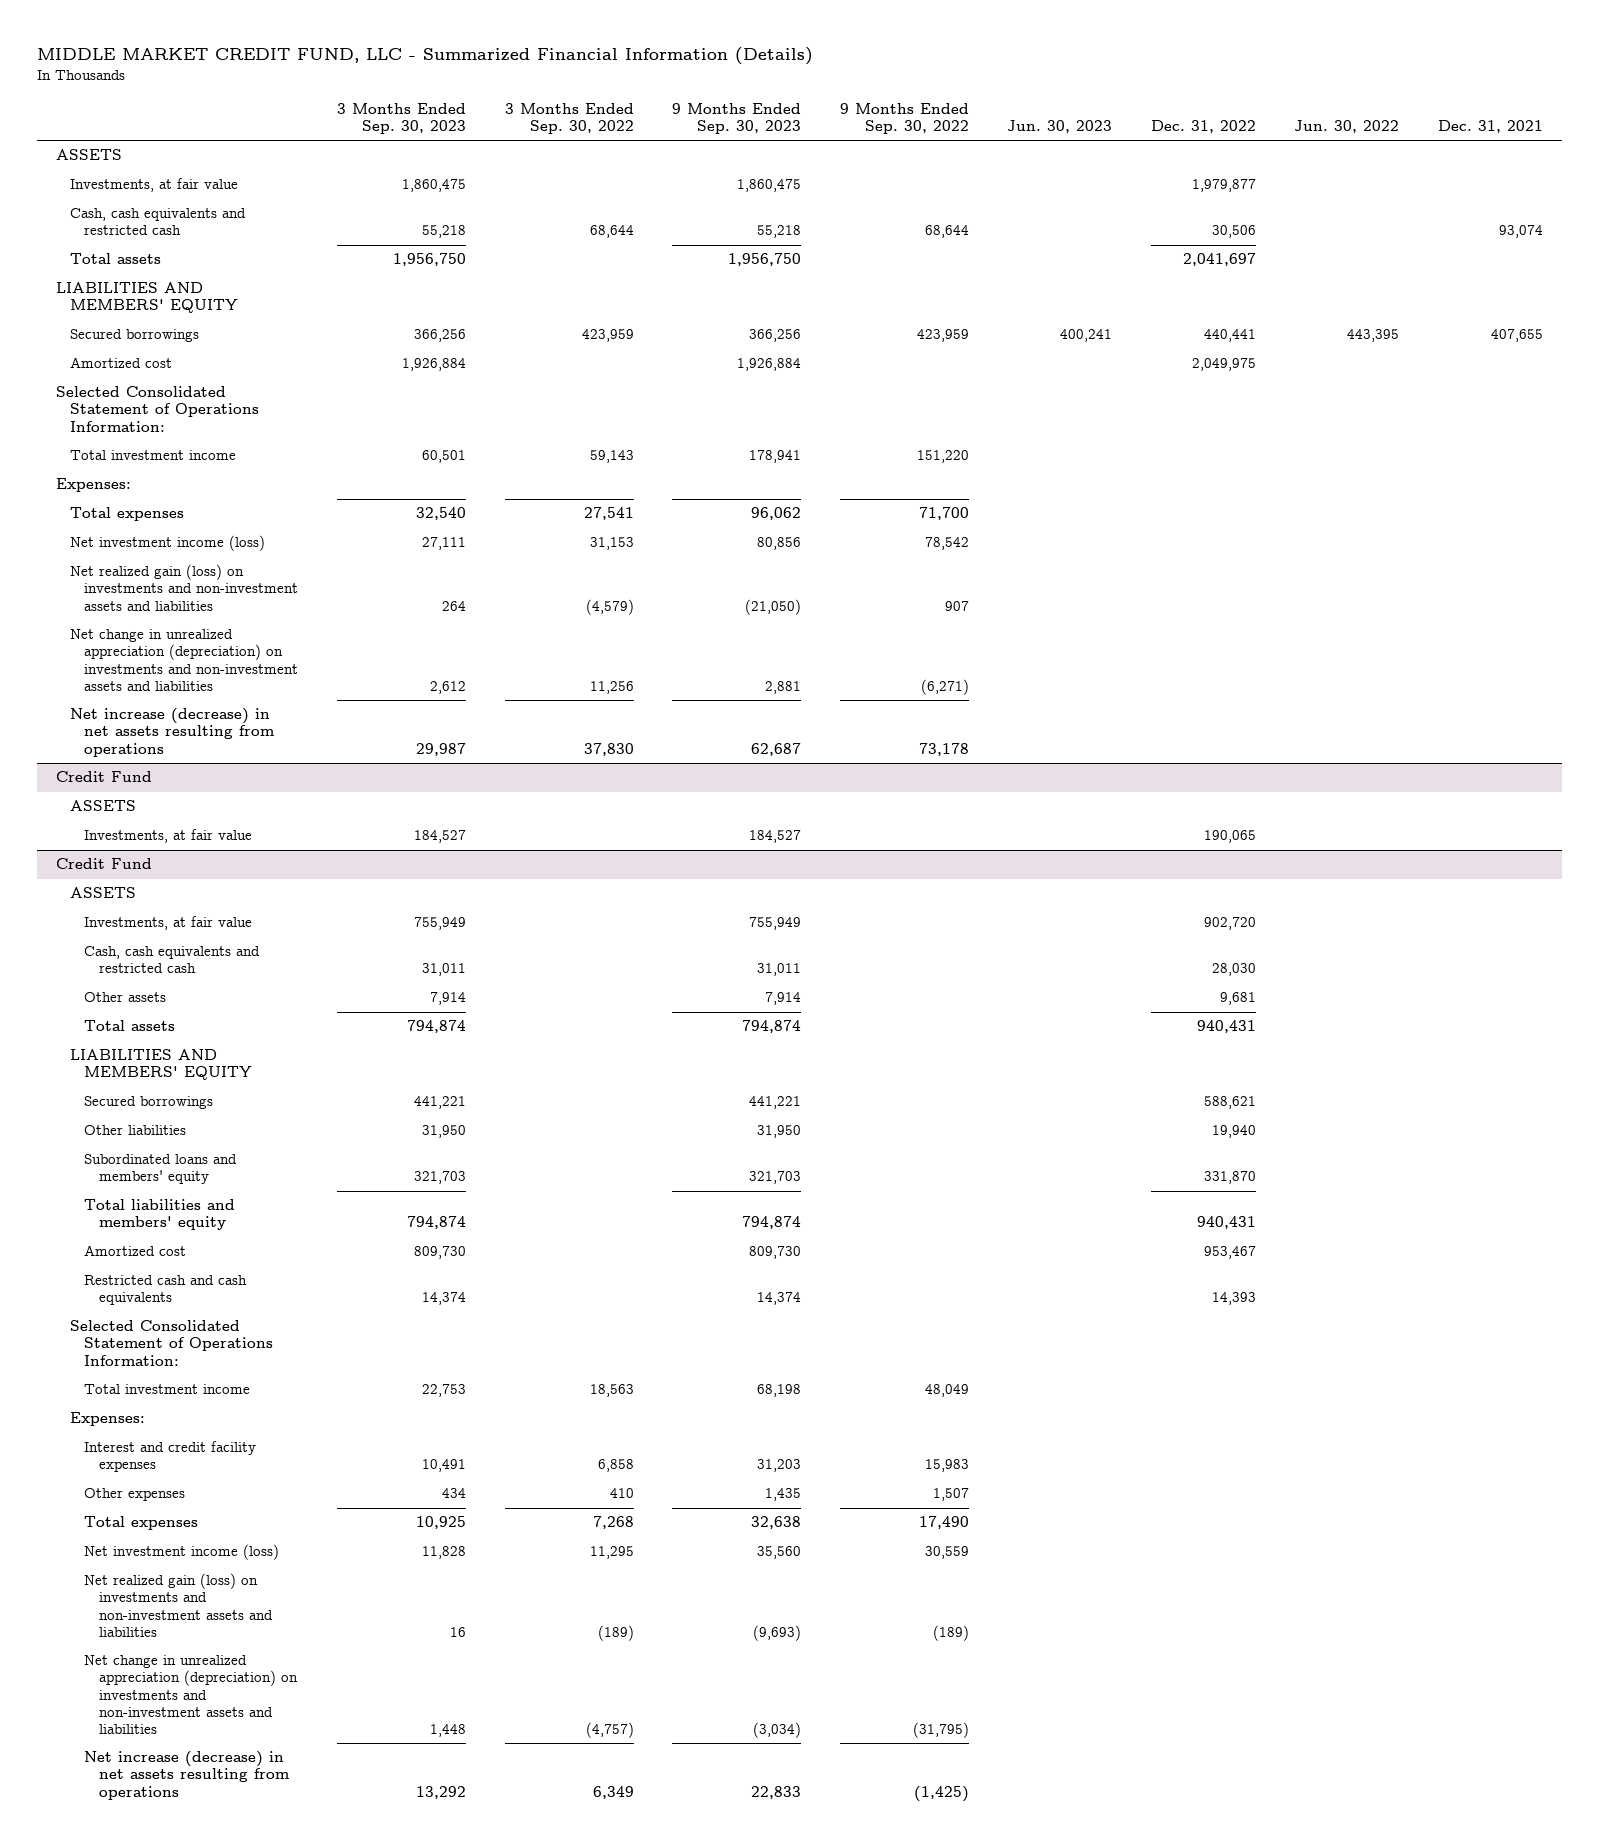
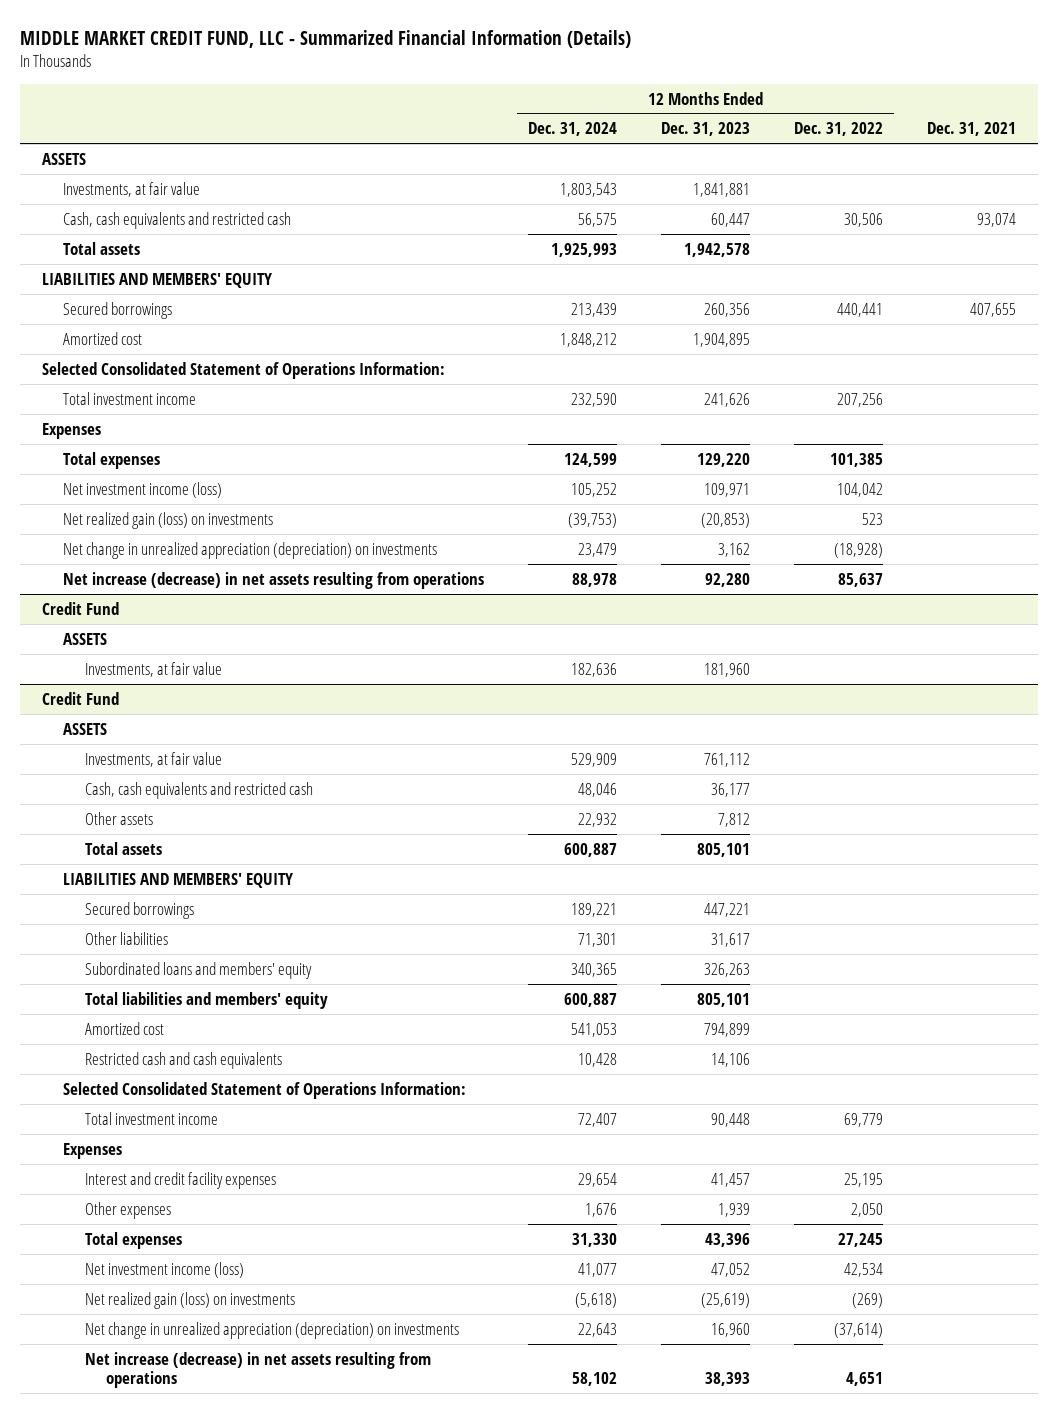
- | 3 Months Ended Sep. 30, 2023 | 3 Months Ended Sep. 30, 2022 | 9 Months Ended Sep. 30, 2023 | 9 Months Ended Sep. 30, 2022 | Jun. 30, 2023 | Dec. 31, 2022 | Jun. 30, 2022 | Dec. 31, 2021
+ | 12 Months Ended Dec. 31, 2024 | 12 Months Ended Dec. 31, 2023 | 12 Months Ended Dec. 31, 2022 | Dec. 31, 2021
- Expenses:
+ Expenses
- Net realized gain (loss) on investments and non-investment assets and liabilities | 264 | (4,579) | (21,050) | 907 | | | |
- Net change in unrealized appreciation (depreciation) on investments and non-investment assets and liabilities | 2,612 | 11,256 | 2,881 | (6,271) | | | |
+ Net realized gain (loss) on investments | (39,753) | (20,853) | 523 |
+ Net change in unrealized appreciation (depreciation) on investments | 23,479 | 3,162 | (18,928) |
@ Credit Fund
- Expenses:
+ Expenses
- Net realized gain (loss) on investments and non-investment assets and liabilities | 16 | (189) | (9,693) | (189) | | | |
- Net change in unrealized appreciation (depreciation) on investments and non-investment assets and liabilities | 1,448 | (4,757) | (3,034) | (31,795) | | | |
+ Net realized gain (loss) on investments | (5,618) | (25,619) | (269) |
+ Net change in unrealized appreciation (depreciation) on investments | 22,643 | 16,960 | (37,614) |

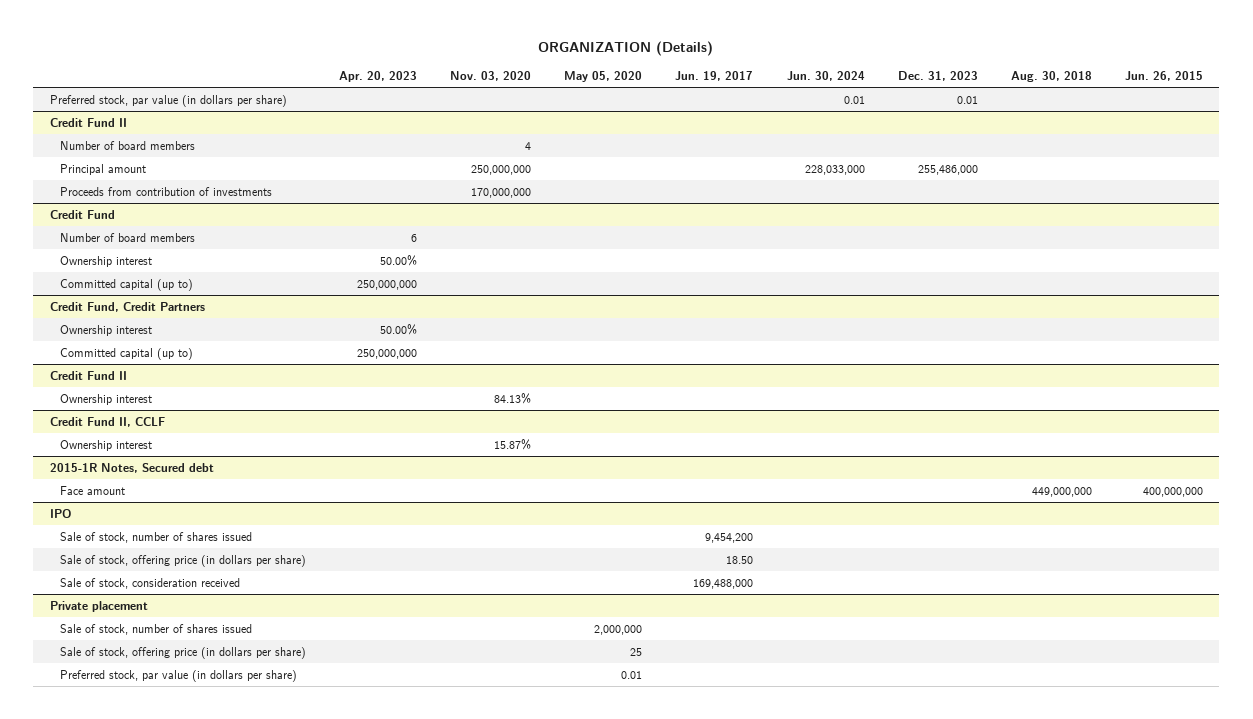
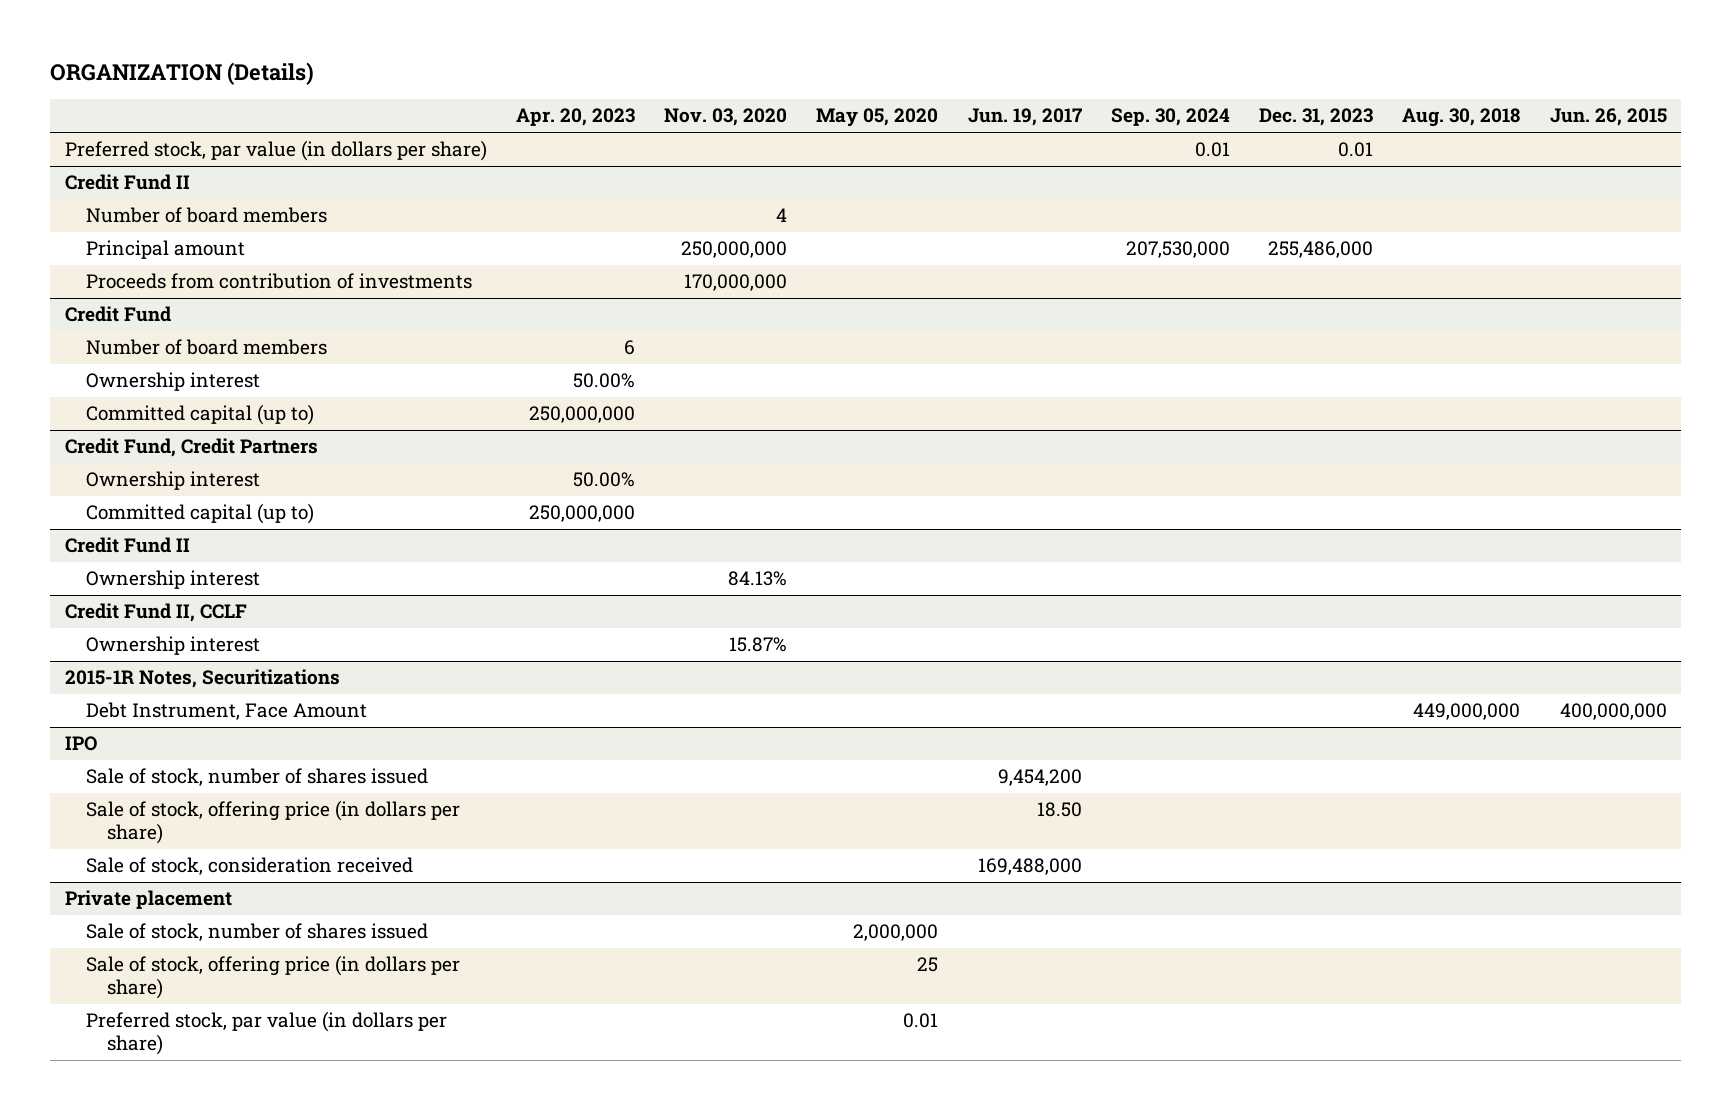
- | Apr. 20, 2023 | Nov. 03, 2020 | May 05, 2020 | Jun. 19, 2017 | Jun. 30, 2024 | Dec. 31, 2023 | Aug. 30, 2018 | Jun. 26, 2015
+ | Apr. 20, 2023 | Nov. 03, 2020 | May 05, 2020 | Jun. 19, 2017 | Sep. 30, 2024 | Dec. 31, 2023 | Aug. 30, 2018 | Jun. 26, 2015
- 2015-1R Notes, Secured debt
- Face amount | | | | | | | 449,000,000 | 400,000,000
+ 2015-1R Notes, Securitizations
+ Debt Instrument, Face Amount | | | | | | | 449,000,000 | 400,000,000

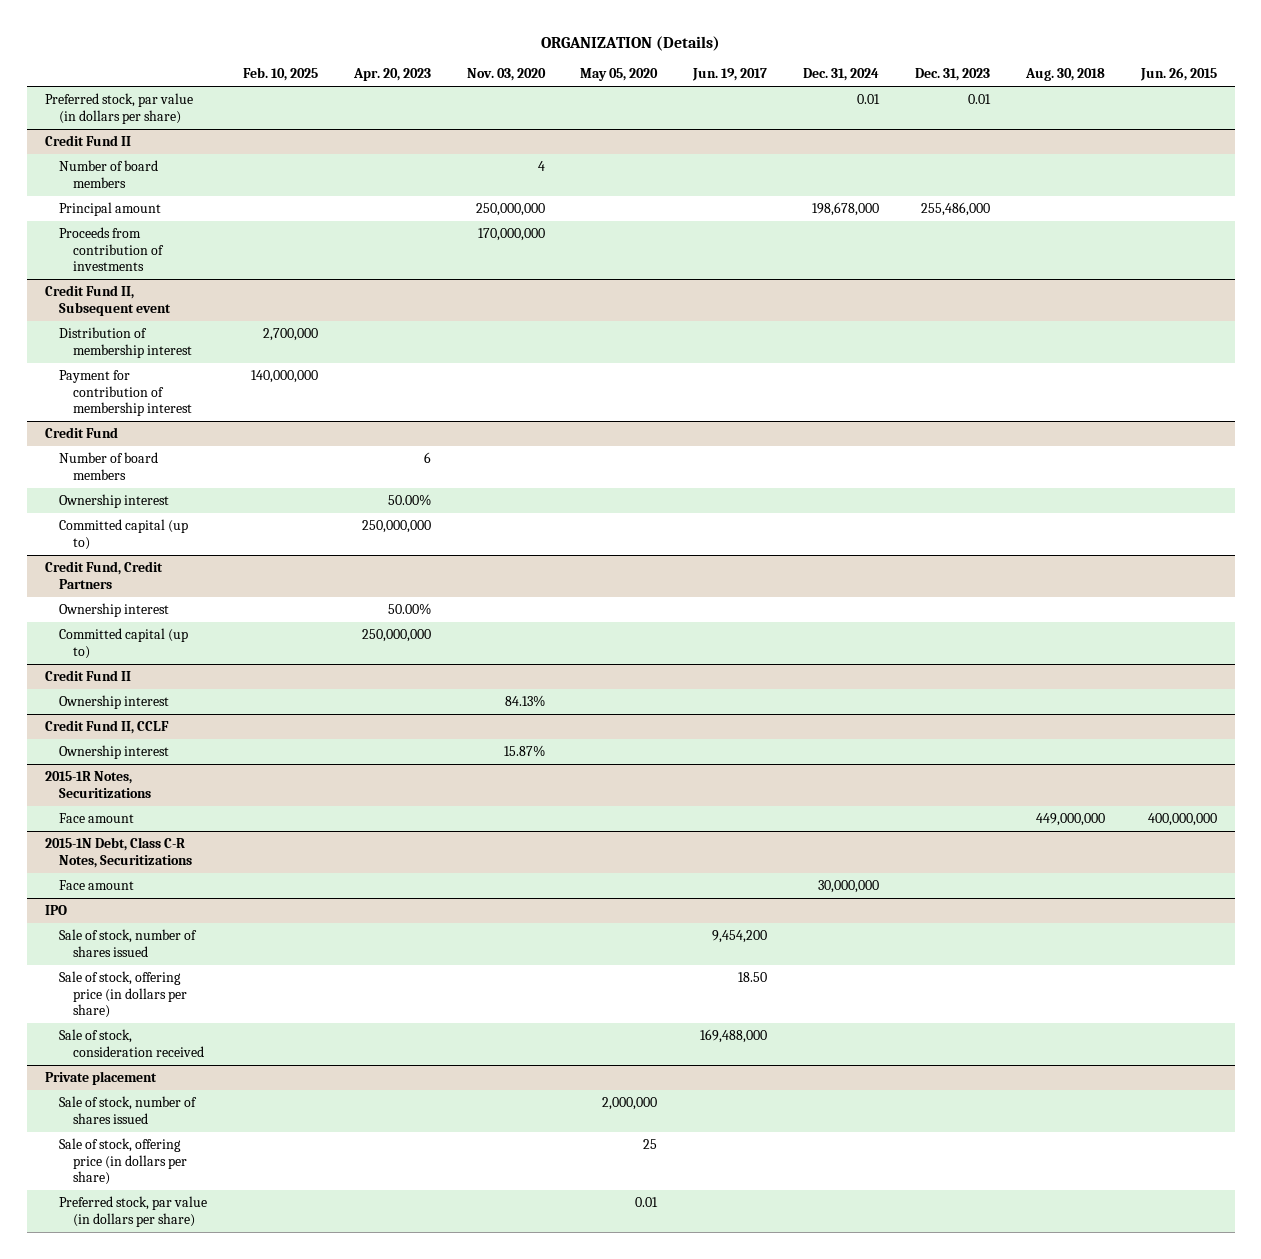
- | Apr. 20, 2023 | Nov. 03, 2020 | May 05, 2020 | Jun. 19, 2017 | Sep. 30, 2024 | Dec. 31, 2023 | Aug. 30, 2018 | Jun. 26, 2015
+ | Feb. 10, 2025 | Apr. 20, 2023 | Nov. 03, 2020 | May 05, 2020 | Jun. 19, 2017 | Dec. 31, 2024 | Dec. 31, 2023 | Aug. 30, 2018 | Jun. 26, 2015
+ Credit Fund II, Subsequent event
+ Distribution of membership interest | 2,700,000 | | | | | | | |
+ Payment for contribution of membership interest | 140,000,000 | | | | | | | |
@ 2015-1R Notes, Securitizations
- Debt Instrument, Face Amount | | | | | | | 449,000,000 | 400,000,000
+ Face amount | | | | | | | | 449,000,000 | 400,000,000
+ 2015-1N Debt, Class C-R Notes, Securitizations
+ Face amount | | | | | | 30,000,000 | | |

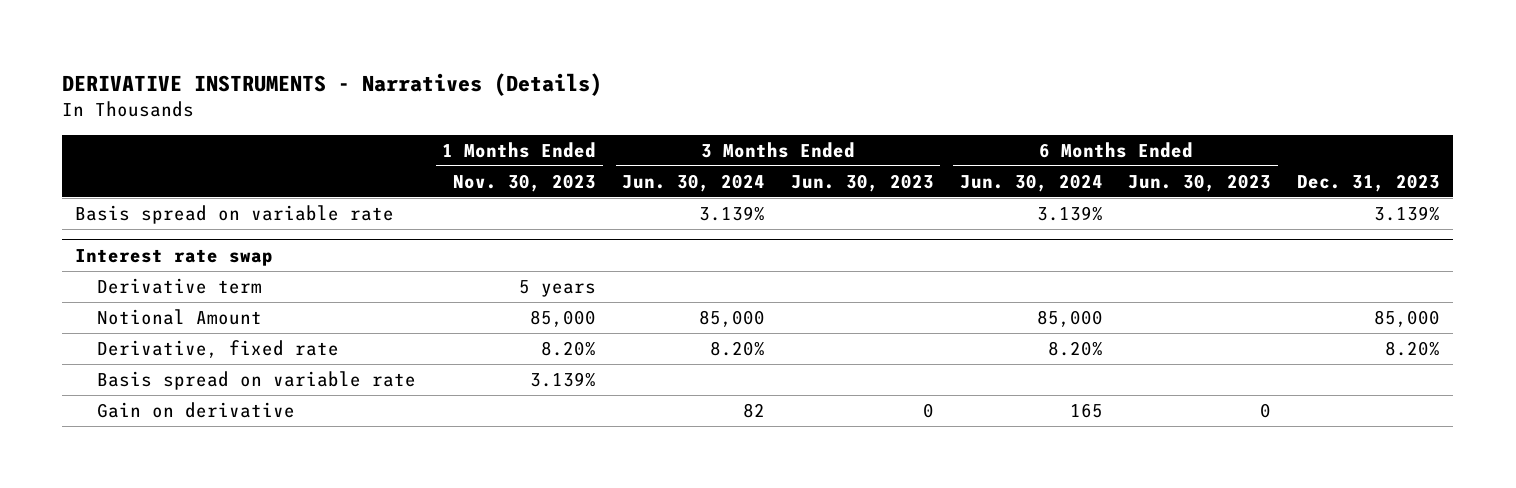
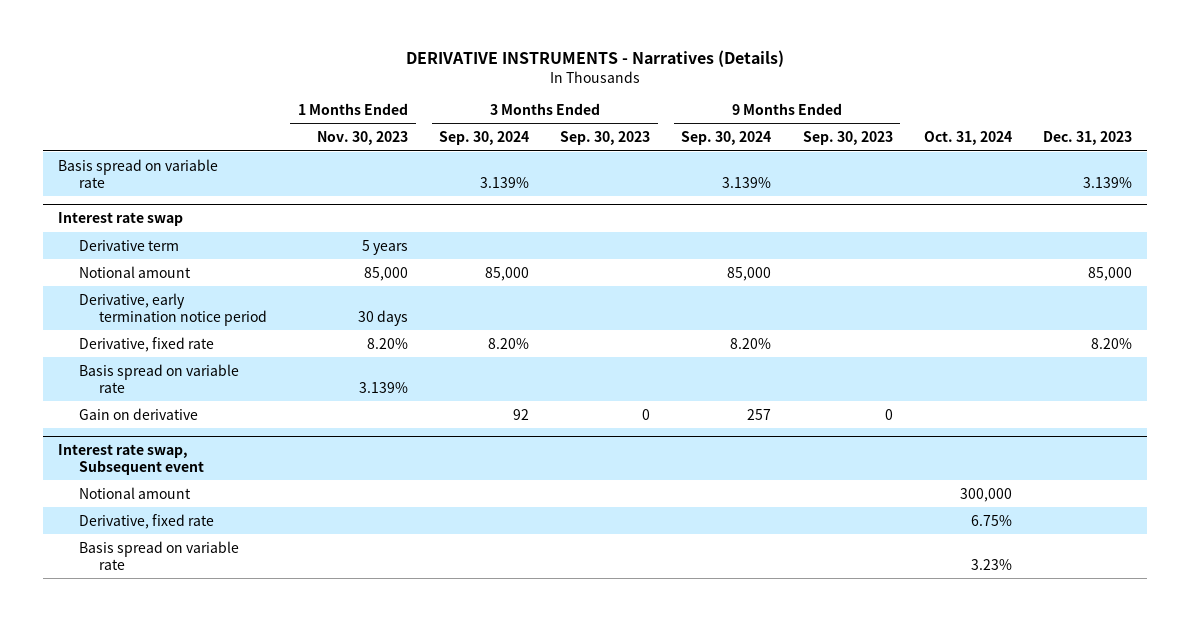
- | 1 Months Ended Nov. 30, 2023 | 3 Months Ended Jun. 30, 2024 | 3 Months Ended Jun. 30, 2023 | 6 Months Ended Jun. 30, 2024 | 6 Months Ended Jun. 30, 2023 | Dec. 31, 2023
+ | 1 Months Ended Nov. 30, 2023 | 3 Months Ended Sep. 30, 2024 | 3 Months Ended Sep. 30, 2023 | 9 Months Ended Sep. 30, 2024 | 9 Months Ended Sep. 30, 2023 | Oct. 31, 2024 | Dec. 31, 2023
@ Interest rate swap
- Notional Amount | 85,000 | 85,000 | | 85,000 | | 85,000
+ Notional amount | 85,000 | 85,000 | | 85,000 | | | 85,000
+ Derivative, early termination notice period | 30 days | | | | | |
+ Interest rate swap, Subsequent event
+ Notional amount | | | | | | 300,000 |
+ Derivative, fixed rate | | | | | | 6.75% |
+ Basis spread on variable rate | | | | | | 3.23% |

